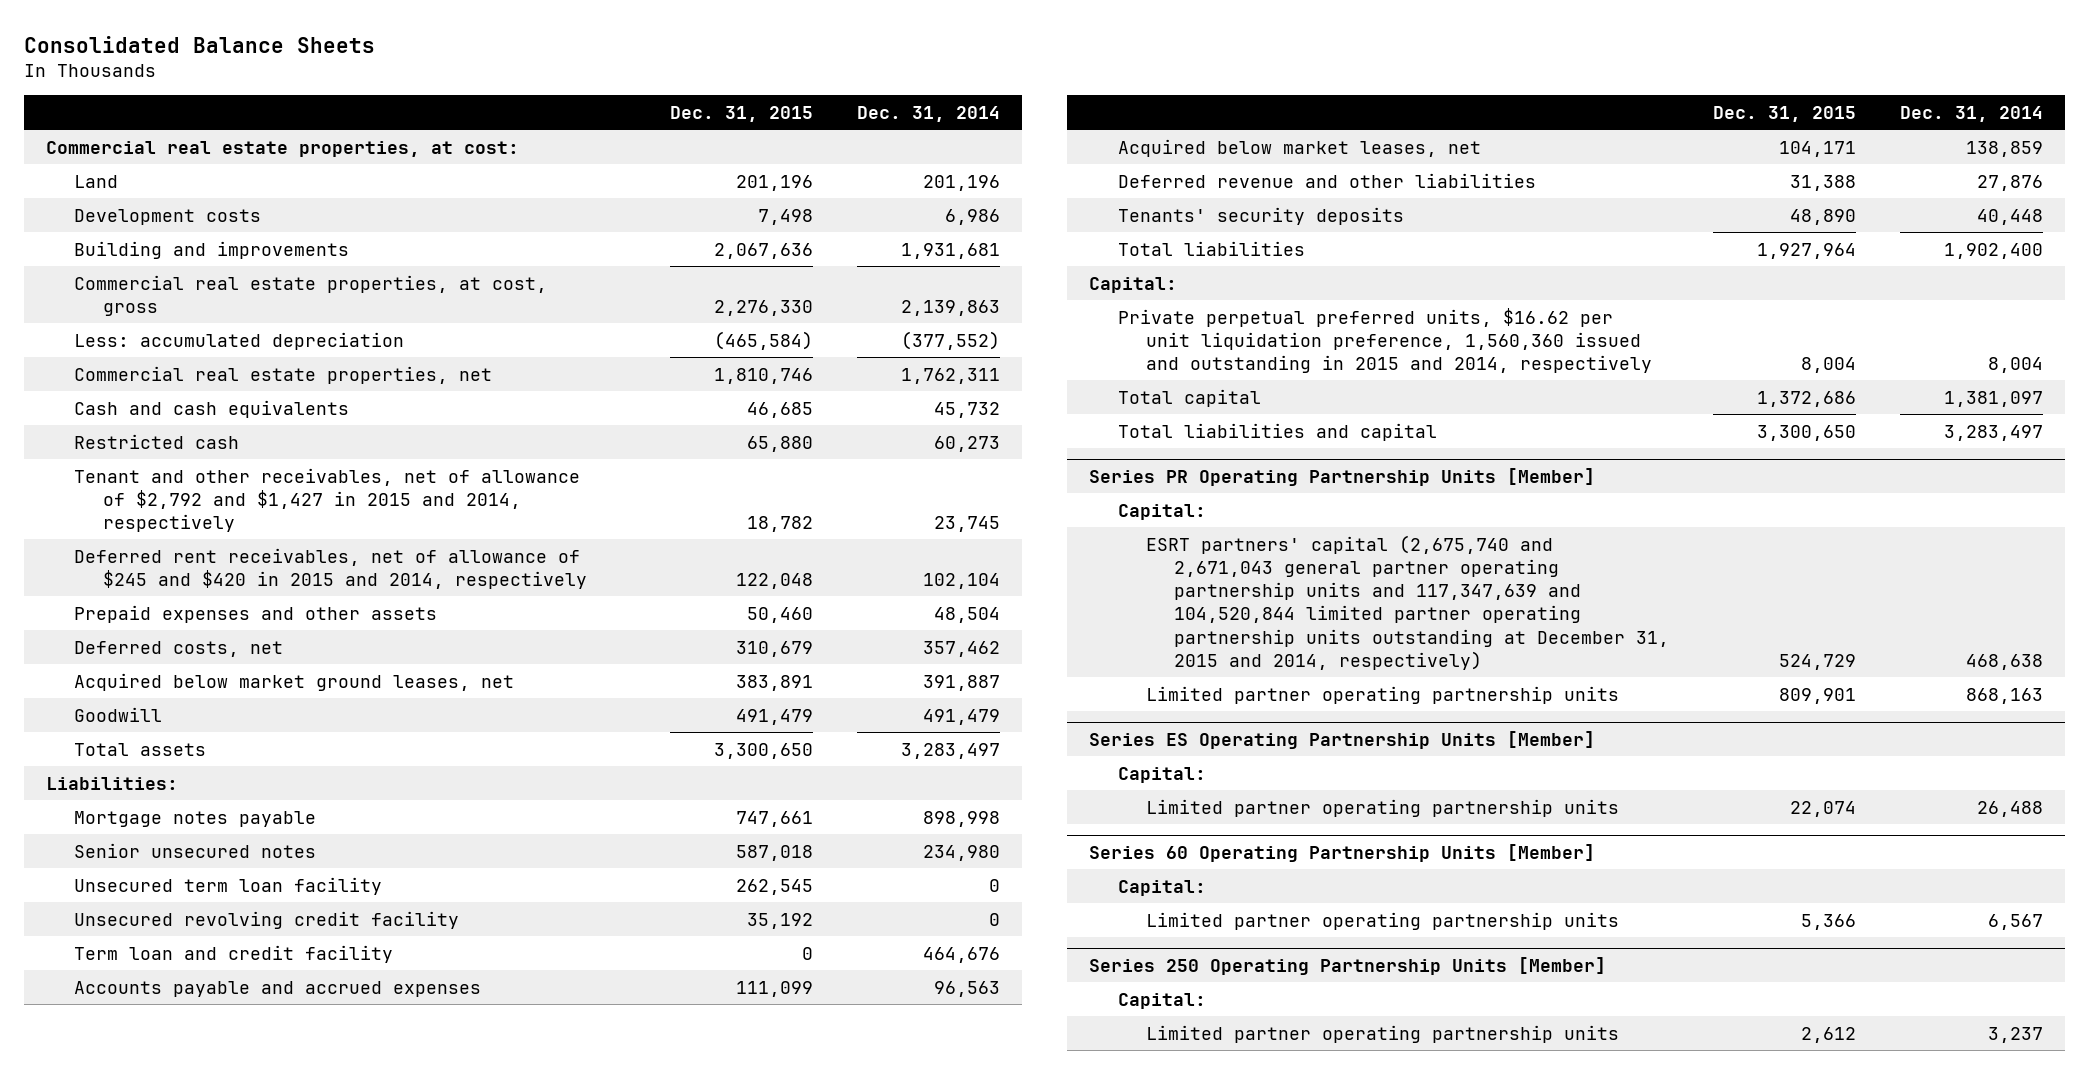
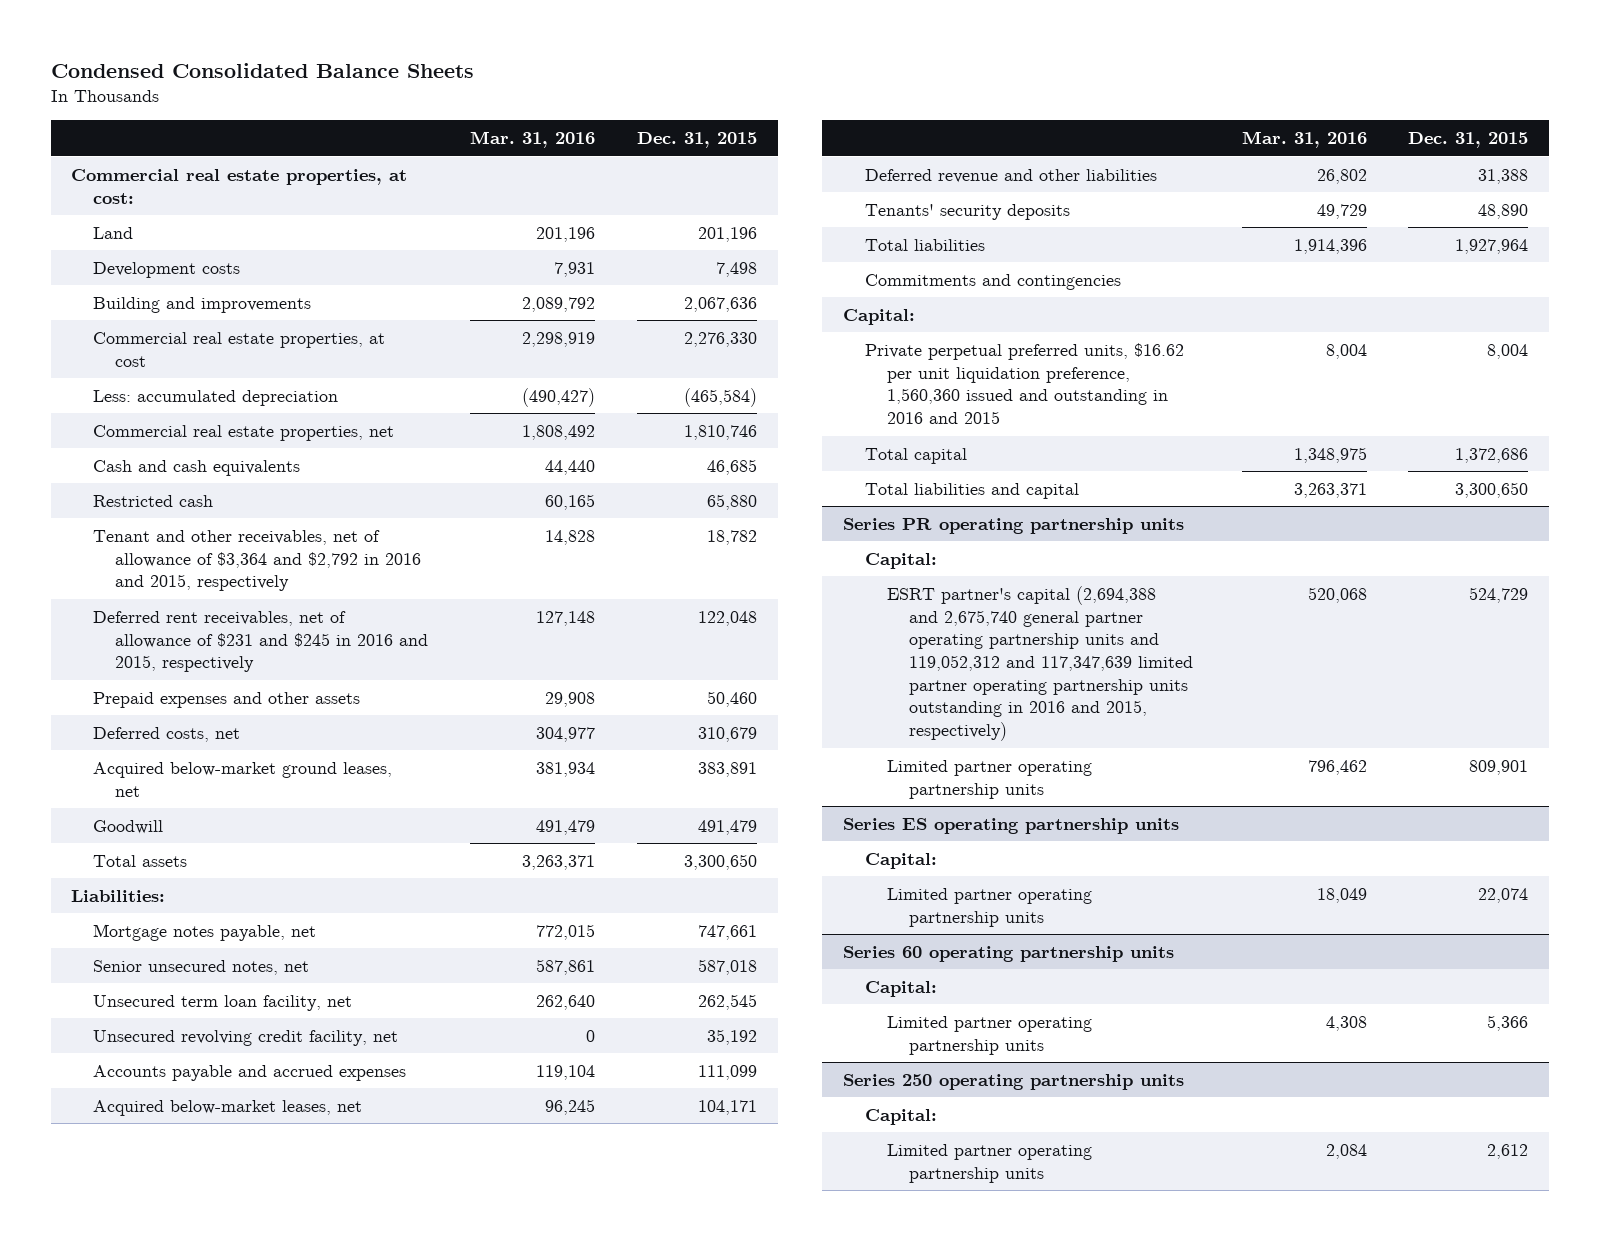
- Consolidated Balance Sheets
+ Condensed Consolidated Balance Sheets
- | Dec. 31, 2015 | Dec. 31, 2014
+ | Mar. 31, 2016 | Dec. 31, 2015
- Commercial real estate properties, at cost, gross | 2,276,330 | 2,139,863
+ Commercial real estate properties, at cost | 2,298,919 | 2,276,330
- Tenant and other receivables, net of allowance of $2,792 and $1,427 in 2015 and 2014, respectively | 18,782 | 23,745
- Deferred rent receivables, net of allowance of $245 and $420 in 2015 and 2014, respectively | 122,048 | 102,104
+ Tenant and other receivables, net of allowance of $3,364 and $2,792 in 2016 and 2015, respectively | 14,828 | 18,782
+ Deferred rent receivables, net of allowance of $231 and $245 in 2016 and 2015, respectively | 127,148 | 122,048
- Acquired below market ground leases, net | 383,891 | 391,887
+ Acquired below-market ground leases, net | 381,934 | 383,891
- Mortgage notes payable | 747,661 | 898,998
- Senior unsecured notes | 587,018 | 234,980
- Unsecured term loan facility | 262,545 | 0
- Unsecured revolving credit facility | 35,192 | 0
- Term loan and credit facility | 0 | 464,676
+ Mortgage notes payable, net | 772,015 | 747,661
+ Senior unsecured notes, net | 587,861 | 587,018
+ Unsecured term loan facility, net | 262,640 | 262,545
+ Unsecured revolving credit facility, net | 0 | 35,192
- Acquired below market leases, net | 104,171 | 138,859
+ Acquired below-market leases, net | 96,245 | 104,171
+ Commitments and contingencies
- Private perpetual preferred units, $16.62 per unit liquidation preference, 1,560,360 issued and outstanding in 2015 and 2014, respectively | 8,004 | 8,004
+ Private perpetual preferred units, $16.62 per unit liquidation preference, 1,560,360 issued and outstanding in 2016 and 2015 | 8,004 | 8,004
- Series PR Operating Partnership Units [Member]
+ Series PR operating partnership units
- ESRT partners' capital (2,675,740 and 2,671,043 general partner operating partnership units and 117,347,639 and 104,520,844 limited partner operating partnership units outstanding at December 31, 2015 and 2014, respectively) | 524,729 | 468,638
+ ESRT partner's capital (2,694,388 and 2,675,740 general partner operating partnership units and 119,052,312 and 117,347,639 limited partner operating partnership units outstanding in 2016 and 2015, respectively) | 520,068 | 524,729
- Series ES Operating Partnership Units [Member]
+ Series ES operating partnership units
- Series 60 Operating Partnership Units [Member]
+ Series 60 operating partnership units
- Series 250 Operating Partnership Units [Member]
+ Series 250 operating partnership units

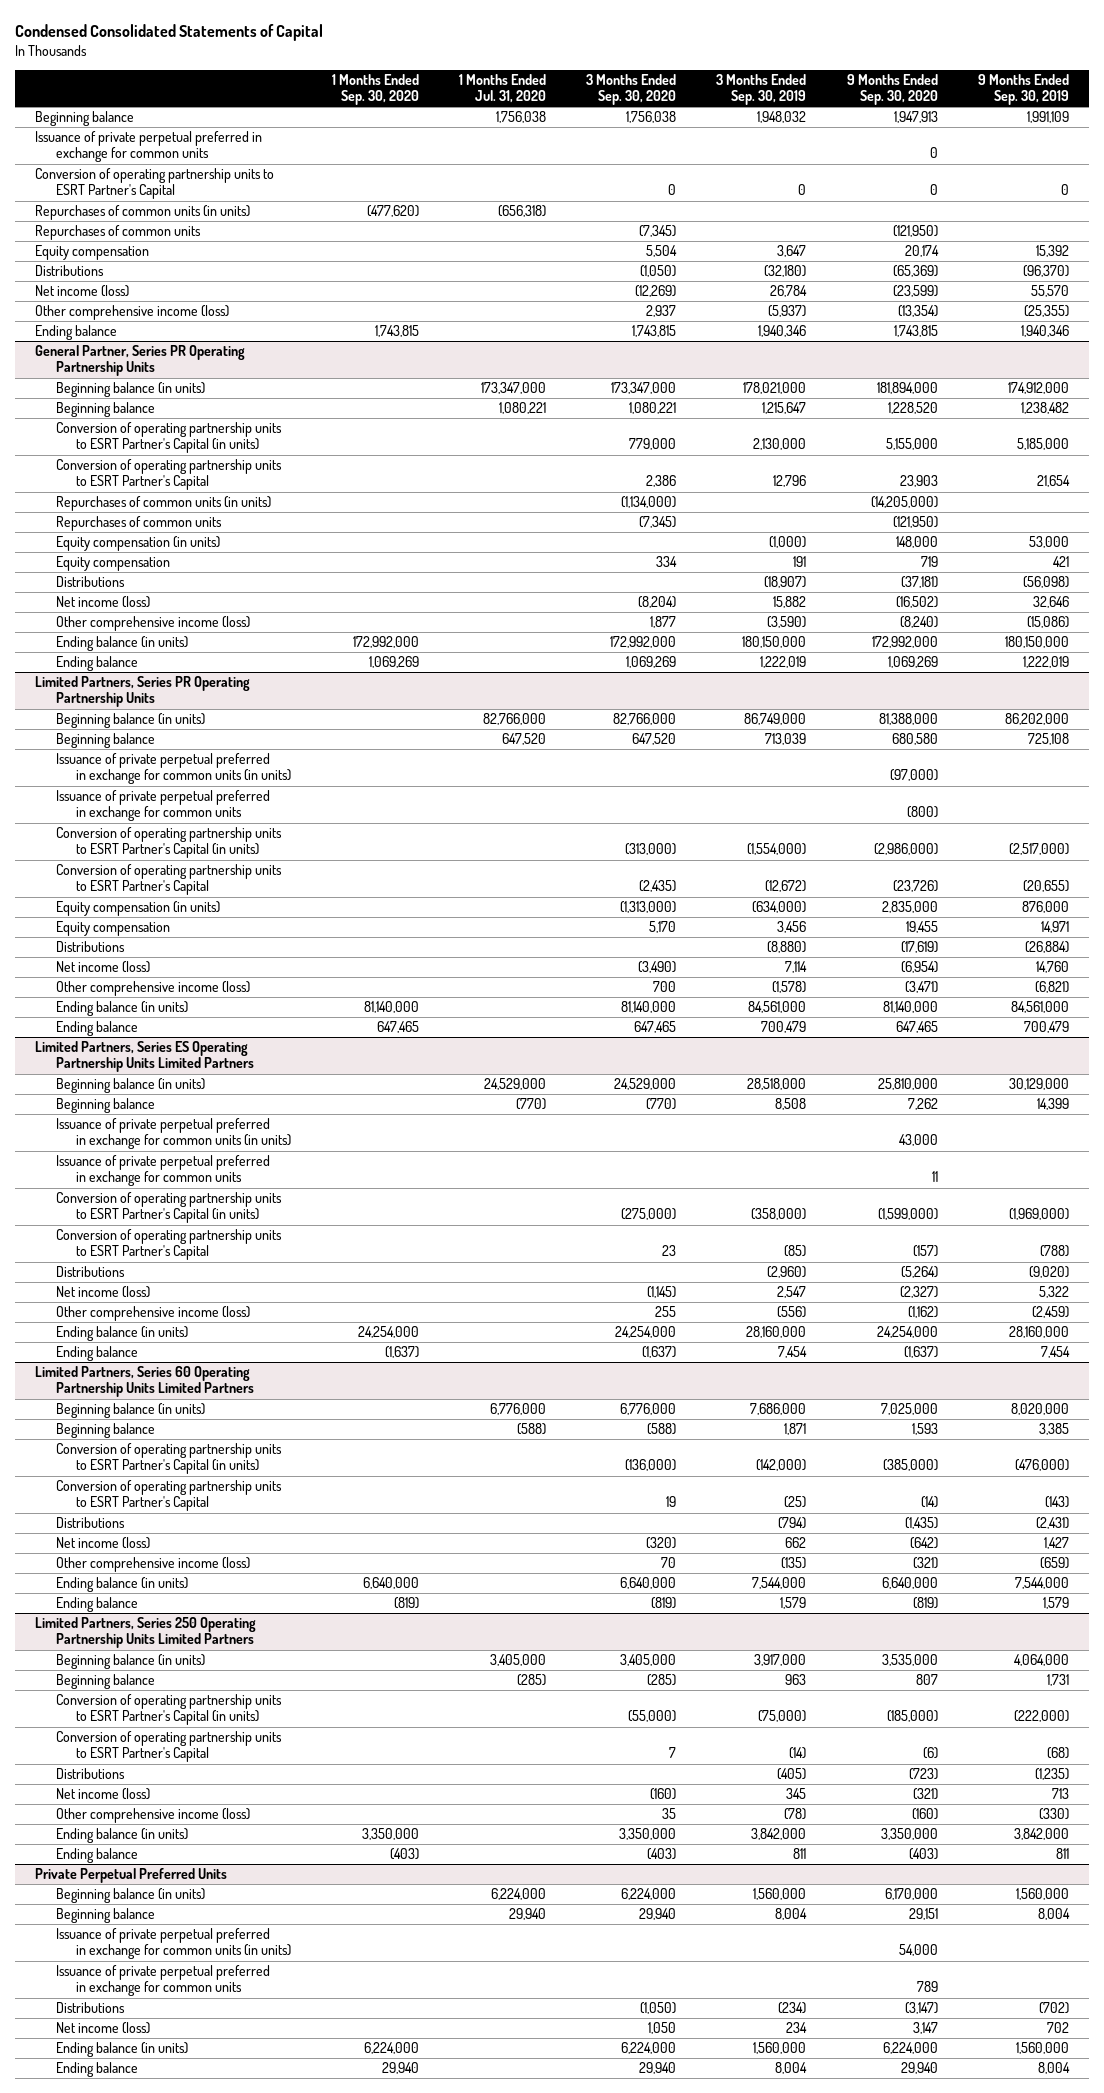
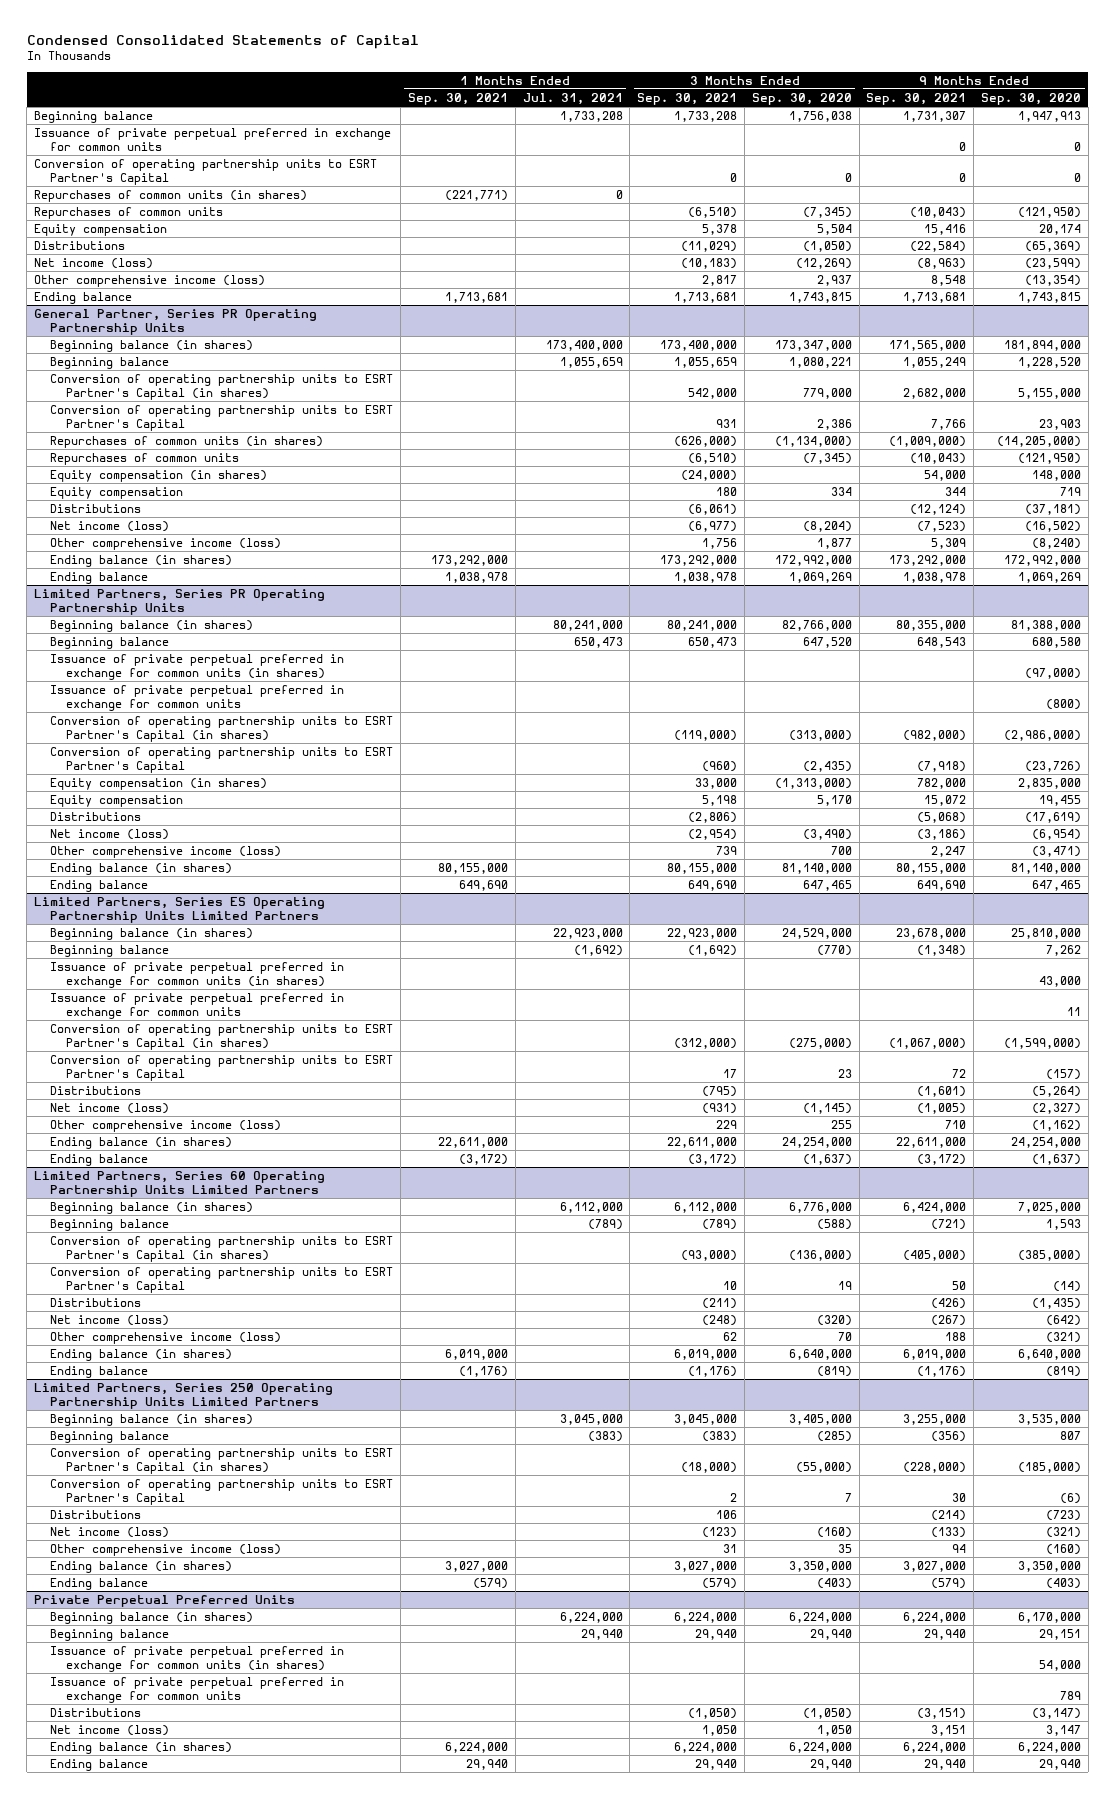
- | 1 Months Ended Sep. 30, 2020 | 1 Months Ended Jul. 31, 2020 | 3 Months Ended Sep. 30, 2020 | 3 Months Ended Sep. 30, 2019 | 9 Months Ended Sep. 30, 2020 | 9 Months Ended Sep. 30, 2019
+ | 1 Months Ended Sep. 30, 2021 | 1 Months Ended Jul. 31, 2021 | 3 Months Ended Sep. 30, 2021 | 3 Months Ended Sep. 30, 2020 | 9 Months Ended Sep. 30, 2021 | 9 Months Ended Sep. 30, 2020
- Repurchases of common units (in units) | (477,620) | (656,318) | | | |
+ Repurchases of common units (in shares) | (221,771) | 0 | | | |
@ General Partner, Series PR Operating Partnership Units
- Beginning balance (in units) | | 173,347,000 | 173,347,000 | 178,021,000 | 181,894,000 | 174,912,000
+ Beginning balance (in shares) | | 173,400,000 | 173,400,000 | 173,347,000 | 171,565,000 | 181,894,000
- Conversion of operating partnership units to ESRT Partner's Capital (in units) | | | 779,000 | 2,130,000 | 5,155,000 | 5,185,000
+ Conversion of operating partnership units to ESRT Partner's Capital (in shares) | | | 542,000 | 779,000 | 2,682,000 | 5,155,000
- Repurchases of common units (in units) | | | (1,134,000) | | (14,205,000) |
+ Repurchases of common units (in shares) | | | (626,000) | (1,134,000) | (1,009,000) | (14,205,000)
- Equity compensation (in units) | | | | (1,000) | 148,000 | 53,000
+ Equity compensation (in shares) | | | (24,000) | | 54,000 | 148,000
- Ending balance (in units) | 172,992,000 | | 172,992,000 | 180,150,000 | 172,992,000 | 180,150,000
+ Ending balance (in shares) | 173,292,000 | | 173,292,000 | 172,992,000 | 173,292,000 | 172,992,000
@ Limited Partners, Series PR Operating Partnership Units
- Beginning balance (in units) | | 82,766,000 | 82,766,000 | 86,749,000 | 81,388,000 | 86,202,000
+ Beginning balance (in shares) | | 80,241,000 | 80,241,000 | 82,766,000 | 80,355,000 | 81,388,000
- Issuance of private perpetual preferred in exchange for common units (in units) | | | | | (97,000) |
+ Issuance of private perpetual preferred in exchange for common units (in shares) | | | | | | (97,000)
- Conversion of operating partnership units to ESRT Partner's Capital (in units) | | | (313,000) | (1,554,000) | (2,986,000) | (2,517,000)
+ Conversion of operating partnership units to ESRT Partner's Capital (in shares) | | | (119,000) | (313,000) | (982,000) | (2,986,000)
- Equity compensation (in units) | | | (1,313,000) | (634,000) | 2,835,000 | 876,000
+ Equity compensation (in shares) | | | 33,000 | (1,313,000) | 782,000 | 2,835,000
- Ending balance (in units) | 81,140,000 | | 81,140,000 | 84,561,000 | 81,140,000 | 84,561,000
+ Ending balance (in shares) | 80,155,000 | | 80,155,000 | 81,140,000 | 80,155,000 | 81,140,000
@ Limited Partners, Series ES Operating Partnership Units Limited Partners
- Beginning balance (in units) | | 24,529,000 | 24,529,000 | 28,518,000 | 25,810,000 | 30,129,000
+ Beginning balance (in shares) | | 22,923,000 | 22,923,000 | 24,529,000 | 23,678,000 | 25,810,000
- Issuance of private perpetual preferred in exchange for common units (in units) | | | | | 43,000 |
+ Issuance of private perpetual preferred in exchange for common units (in shares) | | | | | | 43,000
- Conversion of operating partnership units to ESRT Partner's Capital (in units) | | | (275,000) | (358,000) | (1,599,000) | (1,969,000)
+ Conversion of operating partnership units to ESRT Partner's Capital (in shares) | | | (312,000) | (275,000) | (1,067,000) | (1,599,000)
- Ending balance (in units) | 24,254,000 | | 24,254,000 | 28,160,000 | 24,254,000 | 28,160,000
+ Ending balance (in shares) | 22,611,000 | | 22,611,000 | 24,254,000 | 22,611,000 | 24,254,000
@ Limited Partners, Series 60 Operating Partnership Units Limited Partners
- Beginning balance (in units) | | 6,776,000 | 6,776,000 | 7,686,000 | 7,025,000 | 8,020,000
+ Beginning balance (in shares) | | 6,112,000 | 6,112,000 | 6,776,000 | 6,424,000 | 7,025,000
- Conversion of operating partnership units to ESRT Partner's Capital (in units) | | | (136,000) | (142,000) | (385,000) | (476,000)
+ Conversion of operating partnership units to ESRT Partner's Capital (in shares) | | | (93,000) | (136,000) | (405,000) | (385,000)
- Ending balance (in units) | 6,640,000 | | 6,640,000 | 7,544,000 | 6,640,000 | 7,544,000
+ Ending balance (in shares) | 6,019,000 | | 6,019,000 | 6,640,000 | 6,019,000 | 6,640,000
@ Limited Partners, Series 250 Operating Partnership Units Limited Partners
- Beginning balance (in units) | | 3,405,000 | 3,405,000 | 3,917,000 | 3,535,000 | 4,064,000
+ Beginning balance (in shares) | | 3,045,000 | 3,045,000 | 3,405,000 | 3,255,000 | 3,535,000
- Conversion of operating partnership units to ESRT Partner's Capital (in units) | | | (55,000) | (75,000) | (185,000) | (222,000)
+ Conversion of operating partnership units to ESRT Partner's Capital (in shares) | | | (18,000) | (55,000) | (228,000) | (185,000)
- Ending balance (in units) | 3,350,000 | | 3,350,000 | 3,842,000 | 3,350,000 | 3,842,000
+ Ending balance (in shares) | 3,027,000 | | 3,027,000 | 3,350,000 | 3,027,000 | 3,350,000
@ Private Perpetual Preferred Units
- Beginning balance (in units) | | 6,224,000 | 6,224,000 | 1,560,000 | 6,170,000 | 1,560,000
+ Beginning balance (in shares) | | 6,224,000 | 6,224,000 | 6,224,000 | 6,224,000 | 6,170,000
- Issuance of private perpetual preferred in exchange for common units (in units) | | | | | 54,000 |
+ Issuance of private perpetual preferred in exchange for common units (in shares) | | | | | | 54,000
- Ending balance (in units) | 6,224,000 | | 6,224,000 | 1,560,000 | 6,224,000 | 1,560,000
+ Ending balance (in shares) | 6,224,000 | | 6,224,000 | 6,224,000 | 6,224,000 | 6,224,000

